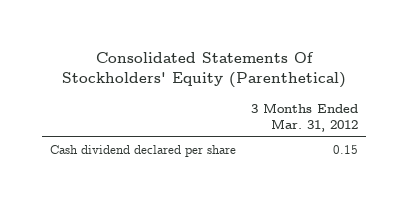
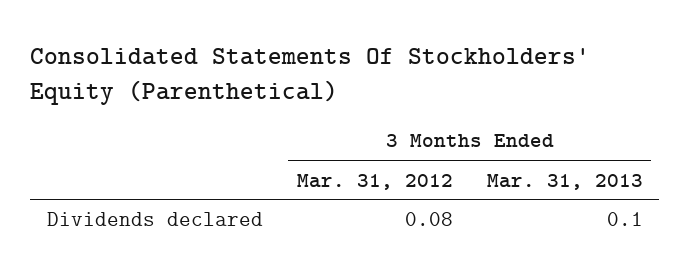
- | 3 Months Ended Mar. 31, 2012
+ | 3 Months Ended Mar. 31, 2012 | 3 Months Ended Mar. 31, 2013
- Cash dividend declared per share | 0.15
+ Dividends declared | 0.08 | 0.1

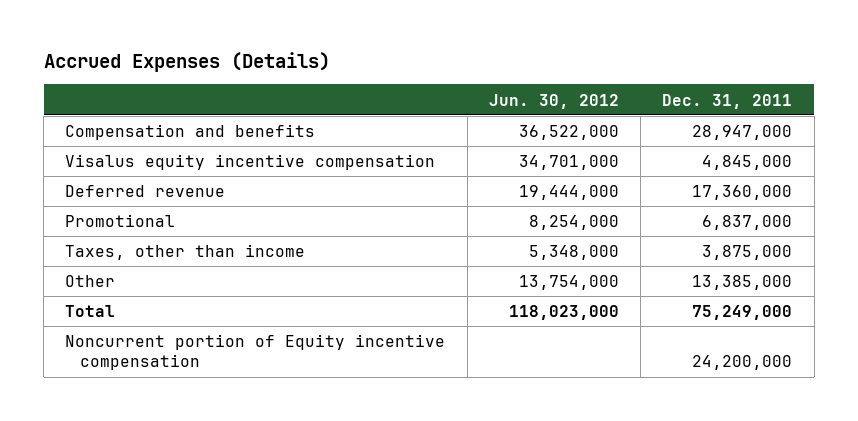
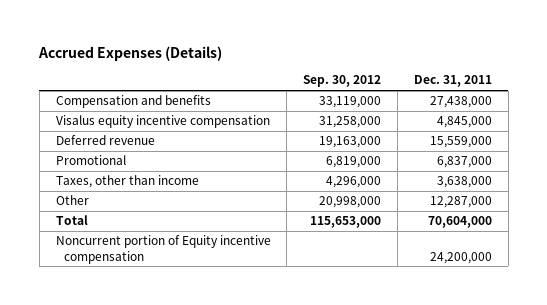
- | Jun. 30, 2012 | Dec. 31, 2011
+ | Sep. 30, 2012 | Dec. 31, 2011
- Compensation and benefits | 36,522,000 | 28,947,000
+ Compensation and benefits | 33,119,000 | 27,438,000
- Deferred revenue | 19,444,000 | 17,360,000
+ Deferred revenue | 19,163,000 | 15,559,000
- Taxes, other than income | 5,348,000 | 3,875,000
- Other | 13,754,000 | 13,385,000
- Total | 118,023,000 | 75,249,000
+ Taxes, other than income | 4,296,000 | 3,638,000
+ Other | 20,998,000 | 12,287,000
+ Total | 115,653,000 | 70,604,000

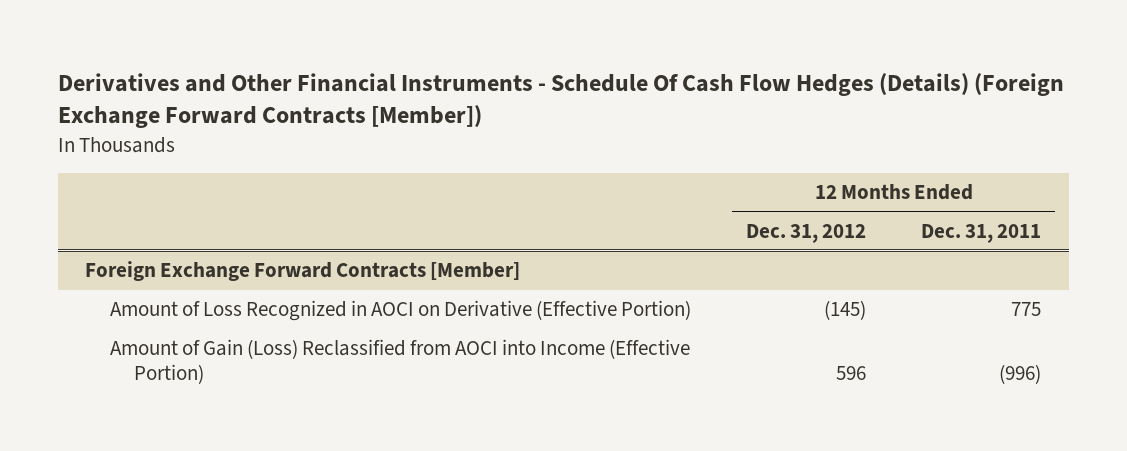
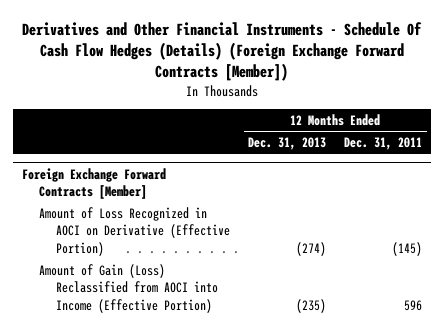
- | 12 Months Ended Dec. 31, 2012 | 12 Months Ended Dec. 31, 2011
+ | 12 Months Ended Dec. 31, 2013 | 12 Months Ended Dec. 31, 2011
@ Foreign Exchange Forward Contracts [Member]
- Amount of Loss Recognized in AOCI on Derivative (Effective Portion) | (145) | 775
- Amount of Gain (Loss) Reclassified from AOCI into Income (Effective Portion) | 596 | (996)
+ Amount of Loss Recognized in AOCI on Derivative (Effective Portion) | (274) | (145)
+ Amount of Gain (Loss) Reclassified from AOCI into Income (Effective Portion) | (235) | 596

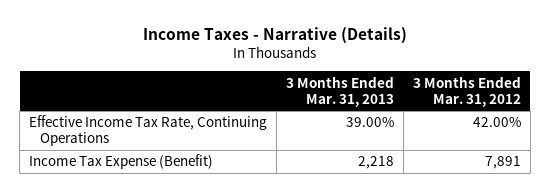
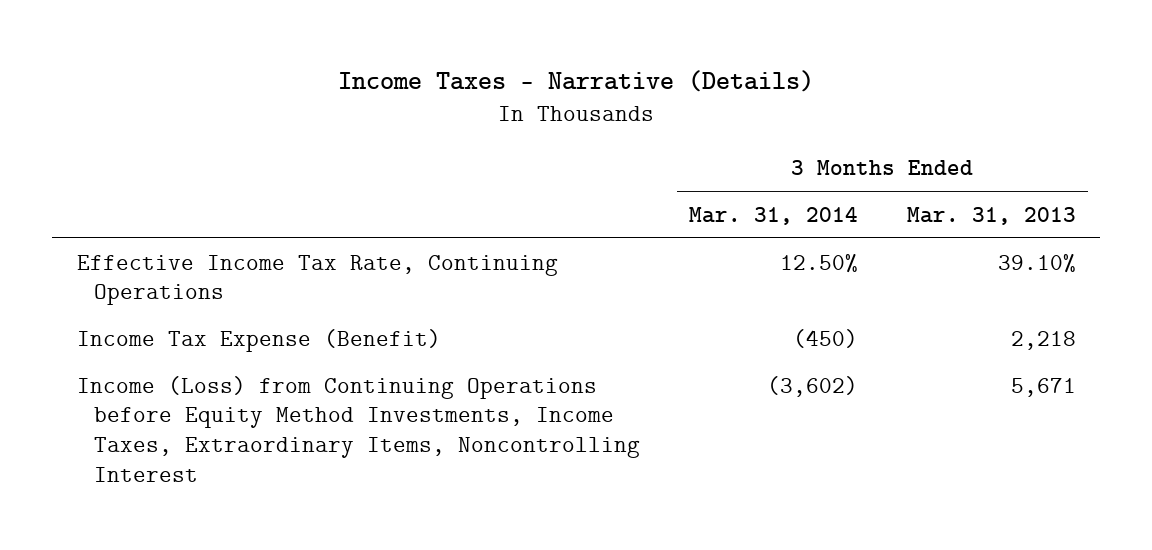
- | 3 Months Ended Mar. 31, 2013 | 3 Months Ended Mar. 31, 2012
+ | 3 Months Ended Mar. 31, 2014 | 3 Months Ended Mar. 31, 2013
- Effective Income Tax Rate, Continuing Operations | 39.00% | 42.00%
+ Effective Income Tax Rate, Continuing Operations | 12.50% | 39.10%
+ Income (Loss) from Continuing Operations before Equity Method Investments, Income Taxes, Extraordinary Items, Noncontrolling Interest | (3,602) | 5,671

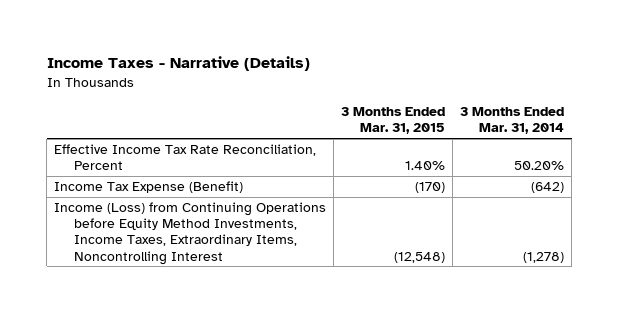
- | 3 Months Ended Mar. 31, 2014 | 3 Months Ended Mar. 31, 2013
+ | 3 Months Ended Mar. 31, 2015 | 3 Months Ended Mar. 31, 2014
- Effective Income Tax Rate, Continuing Operations | 12.50% | 39.10%
- Income Tax Expense (Benefit) | (450) | 2,218
- Income (Loss) from Continuing Operations before Equity Method Investments, Income Taxes, Extraordinary Items, Noncontrolling Interest | (3,602) | 5,671
+ Effective Income Tax Rate Reconciliation, Percent | 1.40% | 50.20%
+ Income Tax Expense (Benefit) | (170) | (642)
+ Income (Loss) from Continuing Operations before Equity Method Investments, Income Taxes, Extraordinary Items, Noncontrolling Interest | (12,548) | (1,278)

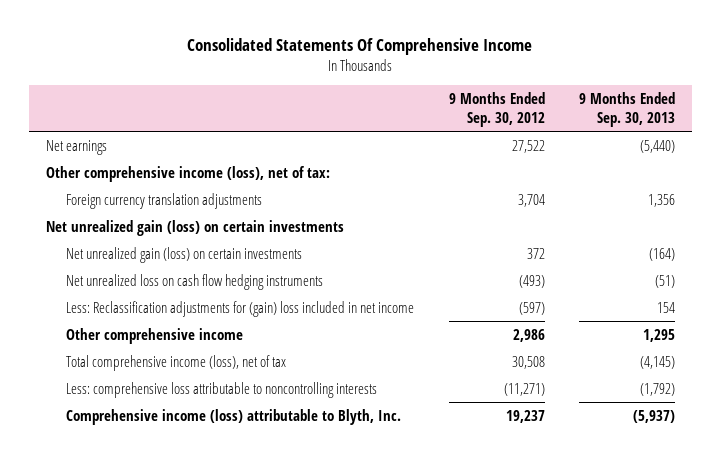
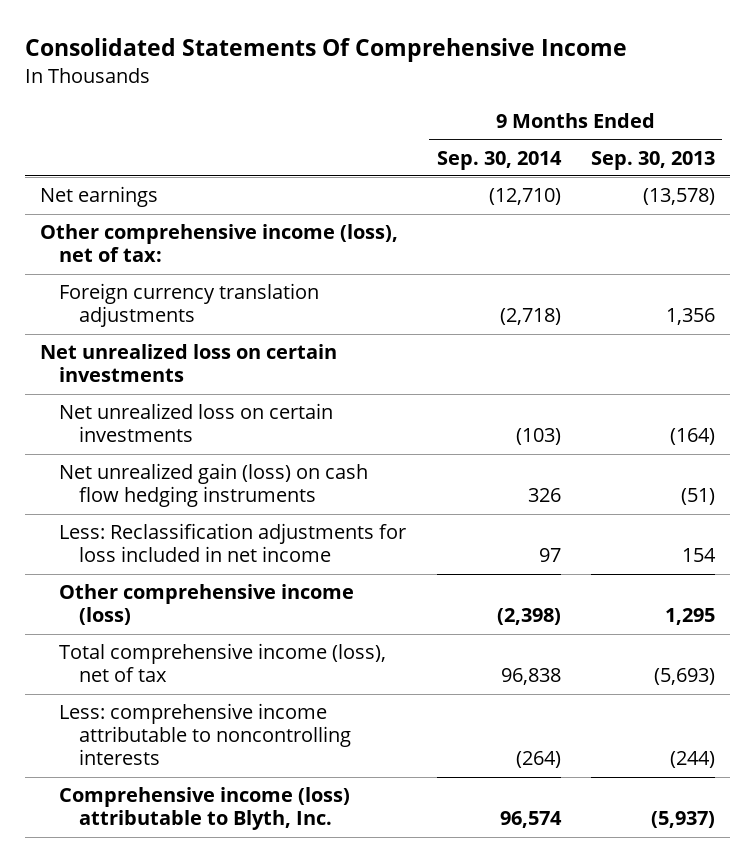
- | 9 Months Ended Sep. 30, 2012 | 9 Months Ended Sep. 30, 2013
+ | 9 Months Ended Sep. 30, 2014 | 9 Months Ended Sep. 30, 2013
- Net earnings | 27,522 | (5,440)
+ Net earnings | (12,710) | (13,578)
- Net unrealized gain (loss) on certain investments
- Net unrealized gain (loss) on certain investments | 372 | (164)
- Net unrealized loss on cash flow hedging instruments | (493) | (51)
- Less: Reclassification adjustments for (gain) loss included in net income | (597) | 154
- Other comprehensive income | 2,986 | 1,295
- Total comprehensive income (loss), net of tax | 30,508 | (4,145)
- Less: comprehensive loss attributable to noncontrolling interests | (11,271) | (1,792)
+ Net unrealized loss on certain investments
+ Net unrealized loss on certain investments | (103) | (164)
+ Net unrealized gain (loss) on cash flow hedging instruments | 326 | (51)
+ Less: Reclassification adjustments for loss included in net income | 97 | 154
+ Other comprehensive income (loss) | (2,398) | 1,295
+ Total comprehensive income (loss), net of tax | 96,838 | (5,693)
+ Less: comprehensive income attributable to noncontrolling interests | (264) | (244)

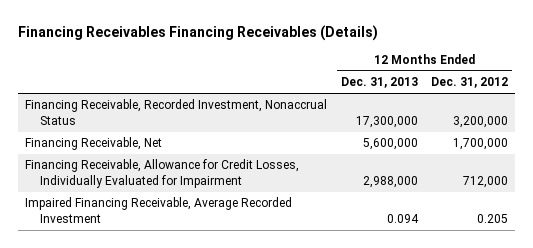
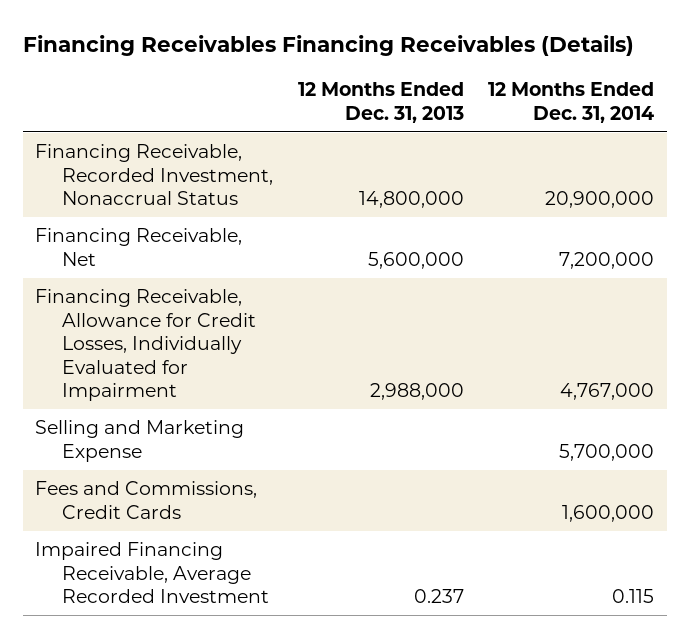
- | 12 Months Ended Dec. 31, 2013 | 12 Months Ended Dec. 31, 2012
+ | 12 Months Ended Dec. 31, 2013 | 12 Months Ended Dec. 31, 2014
- Financing Receivable, Recorded Investment, Nonaccrual Status | 17,300,000 | 3,200,000
+ Financing Receivable, Recorded Investment, Nonaccrual Status | 14,800,000 | 20,900,000
- Impaired Financing Receivable, Average Recorded Investment | 0.094 | 0.205
+ Selling and Marketing Expense | | 5,700,000
+ Fees and Commissions, Credit Cards | | 1,600,000
+ Impaired Financing Receivable, Average Recorded Investment | 0.237 | 0.115

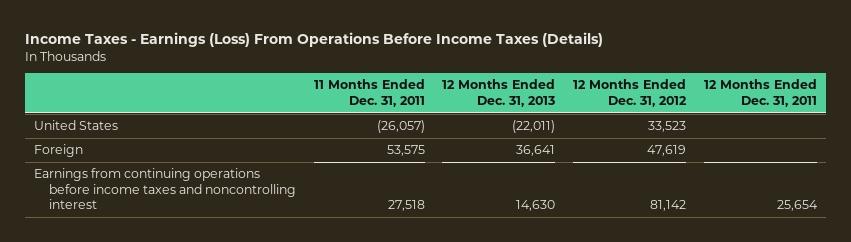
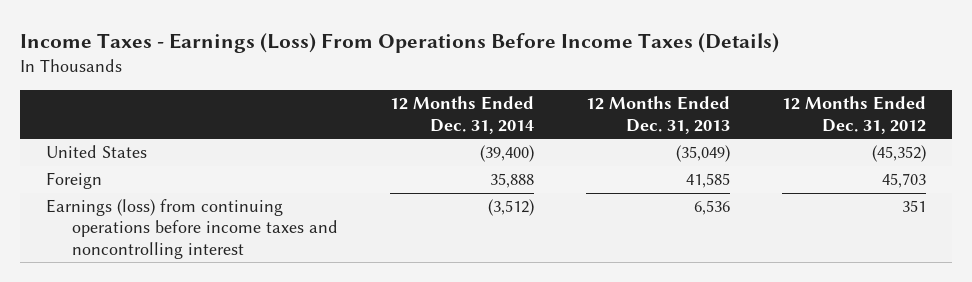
- | 11 Months Ended Dec. 31, 2011 | 12 Months Ended Dec. 31, 2013 | 12 Months Ended Dec. 31, 2012 | 12 Months Ended Dec. 31, 2011
+ | 12 Months Ended Dec. 31, 2014 | 12 Months Ended Dec. 31, 2013 | 12 Months Ended Dec. 31, 2012
- United States | (26,057) | (22,011) | 33,523 |
- Foreign | 53,575 | 36,641 | 47,619 |
- Earnings from continuing operations before income taxes and noncontrolling interest | 27,518 | 14,630 | 81,142 | 25,654
+ United States | (39,400) | (35,049) | (45,352)
+ Foreign | 35,888 | 41,585 | 45,703
+ Earnings (loss) from continuing operations before income taxes and noncontrolling interest | (3,512) | 6,536 | 351

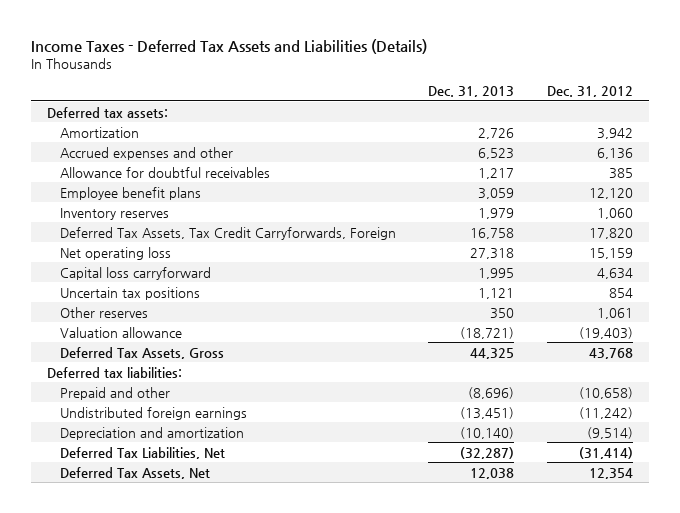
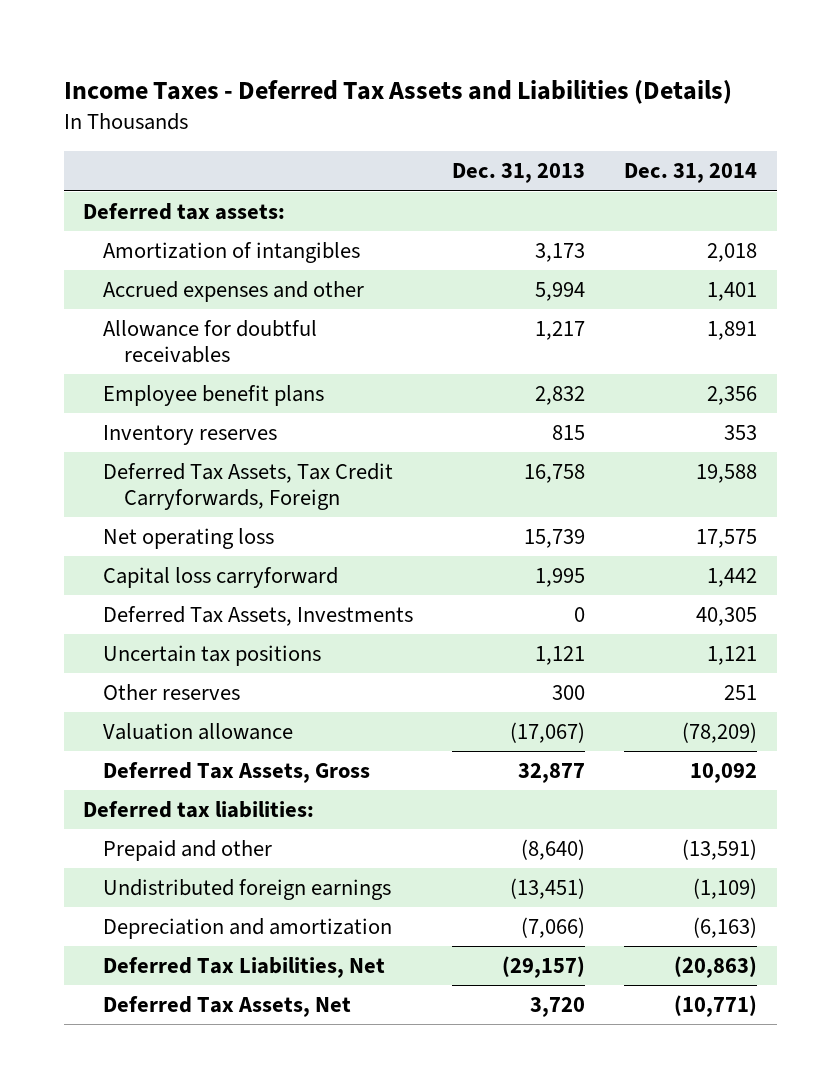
- | Dec. 31, 2013 | Dec. 31, 2012
+ | Dec. 31, 2013 | Dec. 31, 2014
- Amortization | 2,726 | 3,942
- Accrued expenses and other | 6,523 | 6,136
+ Amortization of intangibles | 3,173 | 2,018
+ Accrued expenses and other | 5,994 | 1,401
- Employee benefit plans | 3,059 | 12,120
- Inventory reserves | 1,979 | 1,060
+ Employee benefit plans | 2,832 | 2,356
+ Inventory reserves | 815 | 353
- Net operating loss | 27,318 | 15,159
+ Net operating loss | 15,739 | 17,575
+ Deferred Tax Assets, Investments | 0 | 40,305
- Other reserves | 350 | 1,061
- Valuation allowance | (18,721) | (19,403)
- Deferred Tax Assets, Gross | 44,325 | 43,768
+ Other reserves | 300 | 251
+ Valuation allowance | (17,067) | (78,209)
+ Deferred Tax Assets, Gross | 32,877 | 10,092
- Prepaid and other | (8,696) | (10,658)
+ Prepaid and other | (8,640) | (13,591)
- Depreciation and amortization | (10,140) | (9,514)
- Deferred Tax Liabilities, Net | (32,287) | (31,414)
- Deferred Tax Assets, Net | 12,038 | 12,354
+ Depreciation and amortization | (7,066) | (6,163)
+ Deferred Tax Liabilities, Net | (29,157) | (20,863)
+ Deferred Tax Assets, Net | 3,720 | (10,771)

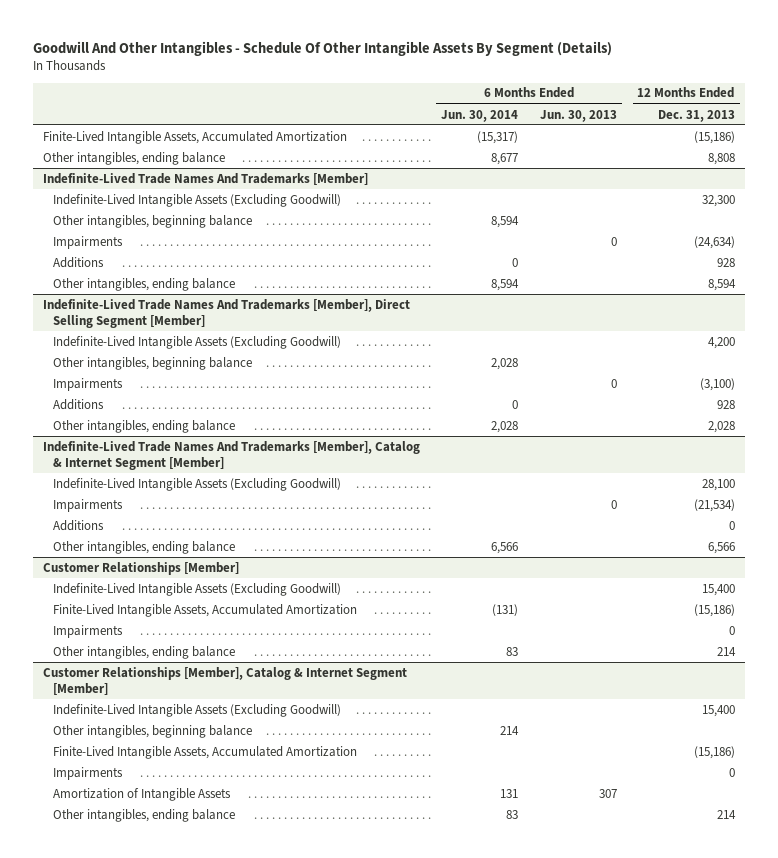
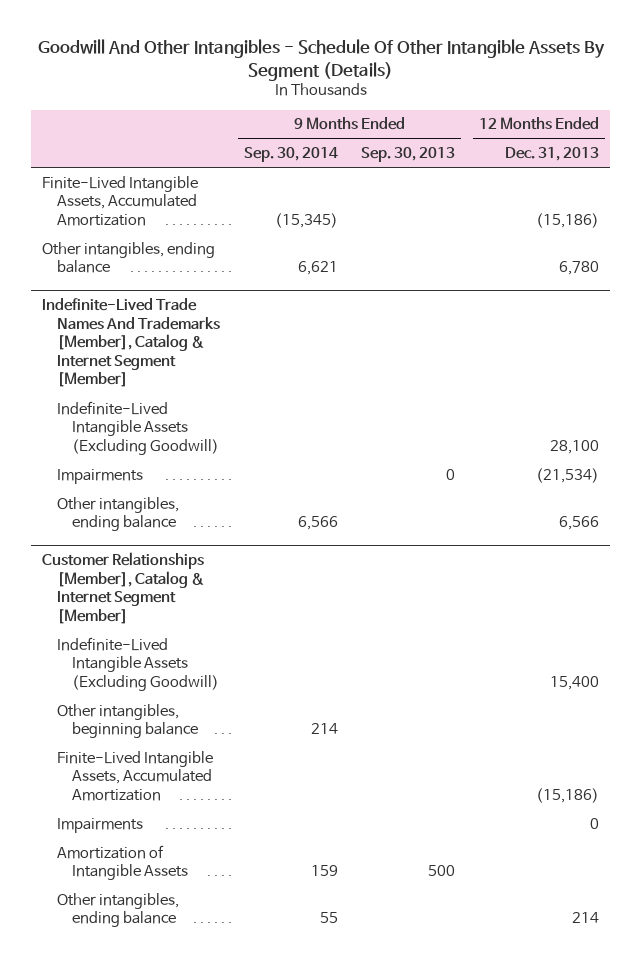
- | 6 Months Ended Jun. 30, 2014 | 6 Months Ended Jun. 30, 2013 | 12 Months Ended Dec. 31, 2013
+ | 9 Months Ended Sep. 30, 2014 | 9 Months Ended Sep. 30, 2013 | 12 Months Ended Dec. 31, 2013
- Other intangibles, ending balance | 8,677 | | 8,808
- Indefinite-Lived Trade Names And Trademarks [Member]
- Indefinite-Lived Intangible Assets (Excluding Goodwill) | | | 32,300
- Other intangibles, beginning balance | 8,594 | |
- Impairments | | 0 | (24,634)
- Additions | 0 | | 928
- Other intangibles, ending balance | 8,594 | | 8,594
- Indefinite-Lived Trade Names And Trademarks [Member], Direct Selling Segment [Member]
- Indefinite-Lived Intangible Assets (Excluding Goodwill) | | | 4,200
- Other intangibles, beginning balance | 2,028 | |
- Impairments | | 0 | (3,100)
- Additions | 0 | | 928
- Other intangibles, ending balance | 2,028 | | 2,028
+ Other intangibles, ending balance | 6,621 | | 6,780
@ Indefinite-Lived Trade Names And Trademarks [Member], Catalog & Internet Segment [Member]
- Additions | | | 0
- Customer Relationships [Member]
- Indefinite-Lived Intangible Assets (Excluding Goodwill) | | | 15,400
- Finite-Lived Intangible Assets, Accumulated Amortization | (131) | | (15,186)
- Impairments | | | 0
- Other intangibles, ending balance | 83 | | 214

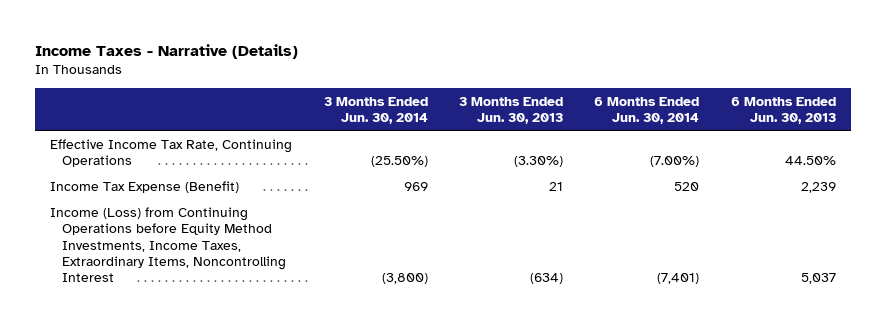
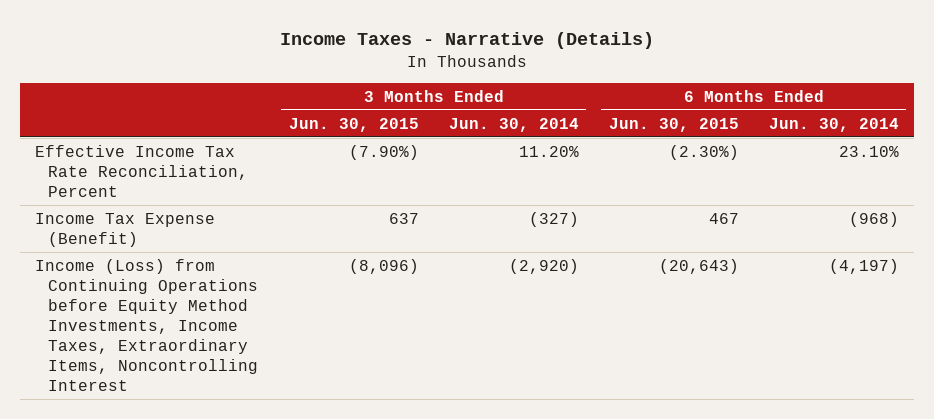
- | 3 Months Ended Jun. 30, 2014 | 3 Months Ended Jun. 30, 2013 | 6 Months Ended Jun. 30, 2014 | 6 Months Ended Jun. 30, 2013
+ | 3 Months Ended Jun. 30, 2015 | 3 Months Ended Jun. 30, 2014 | 6 Months Ended Jun. 30, 2015 | 6 Months Ended Jun. 30, 2014
- Effective Income Tax Rate, Continuing Operations | (25.50%) | (3.30%) | (7.00%) | 44.50%
- Income Tax Expense (Benefit) | 969 | 21 | 520 | 2,239
- Income (Loss) from Continuing Operations before Equity Method Investments, Income Taxes, Extraordinary Items, Noncontrolling Interest | (3,800) | (634) | (7,401) | 5,037
+ Effective Income Tax Rate Reconciliation, Percent | (7.90%) | 11.20% | (2.30%) | 23.10%
+ Income Tax Expense (Benefit) | 637 | (327) | 467 | (968)
+ Income (Loss) from Continuing Operations before Equity Method Investments, Income Taxes, Extraordinary Items, Noncontrolling Interest | (8,096) | (2,920) | (20,643) | (4,197)

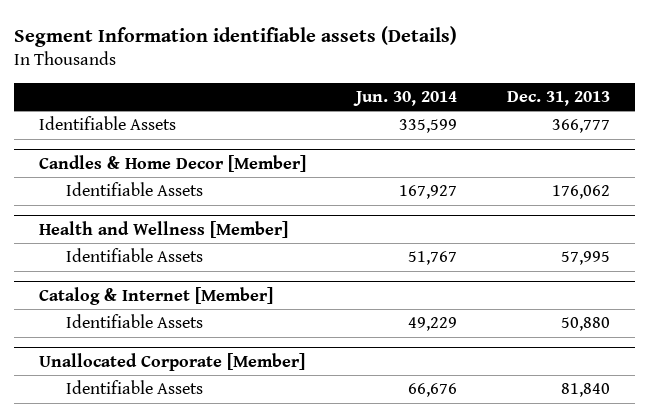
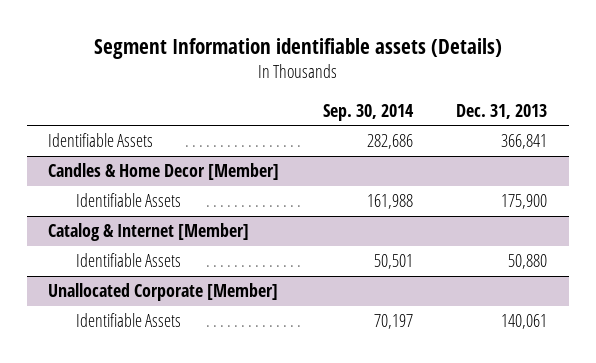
- | Jun. 30, 2014 | Dec. 31, 2013
+ | Sep. 30, 2014 | Dec. 31, 2013
- Identifiable Assets | 335,599 | 366,777
+ Identifiable Assets | 282,686 | 366,841
@ Candles & Home Decor [Member]
- Identifiable Assets | 167,927 | 176,062
- Health and Wellness [Member]
- Identifiable Assets | 51,767 | 57,995
@ Candles & Home Decor [Member]
+ Identifiable Assets | 161,988 | 175,900
@ Unallocated Corporate [Member]
- Identifiable Assets | 66,676 | 81,840
+ Identifiable Assets | 70,197 | 140,061

